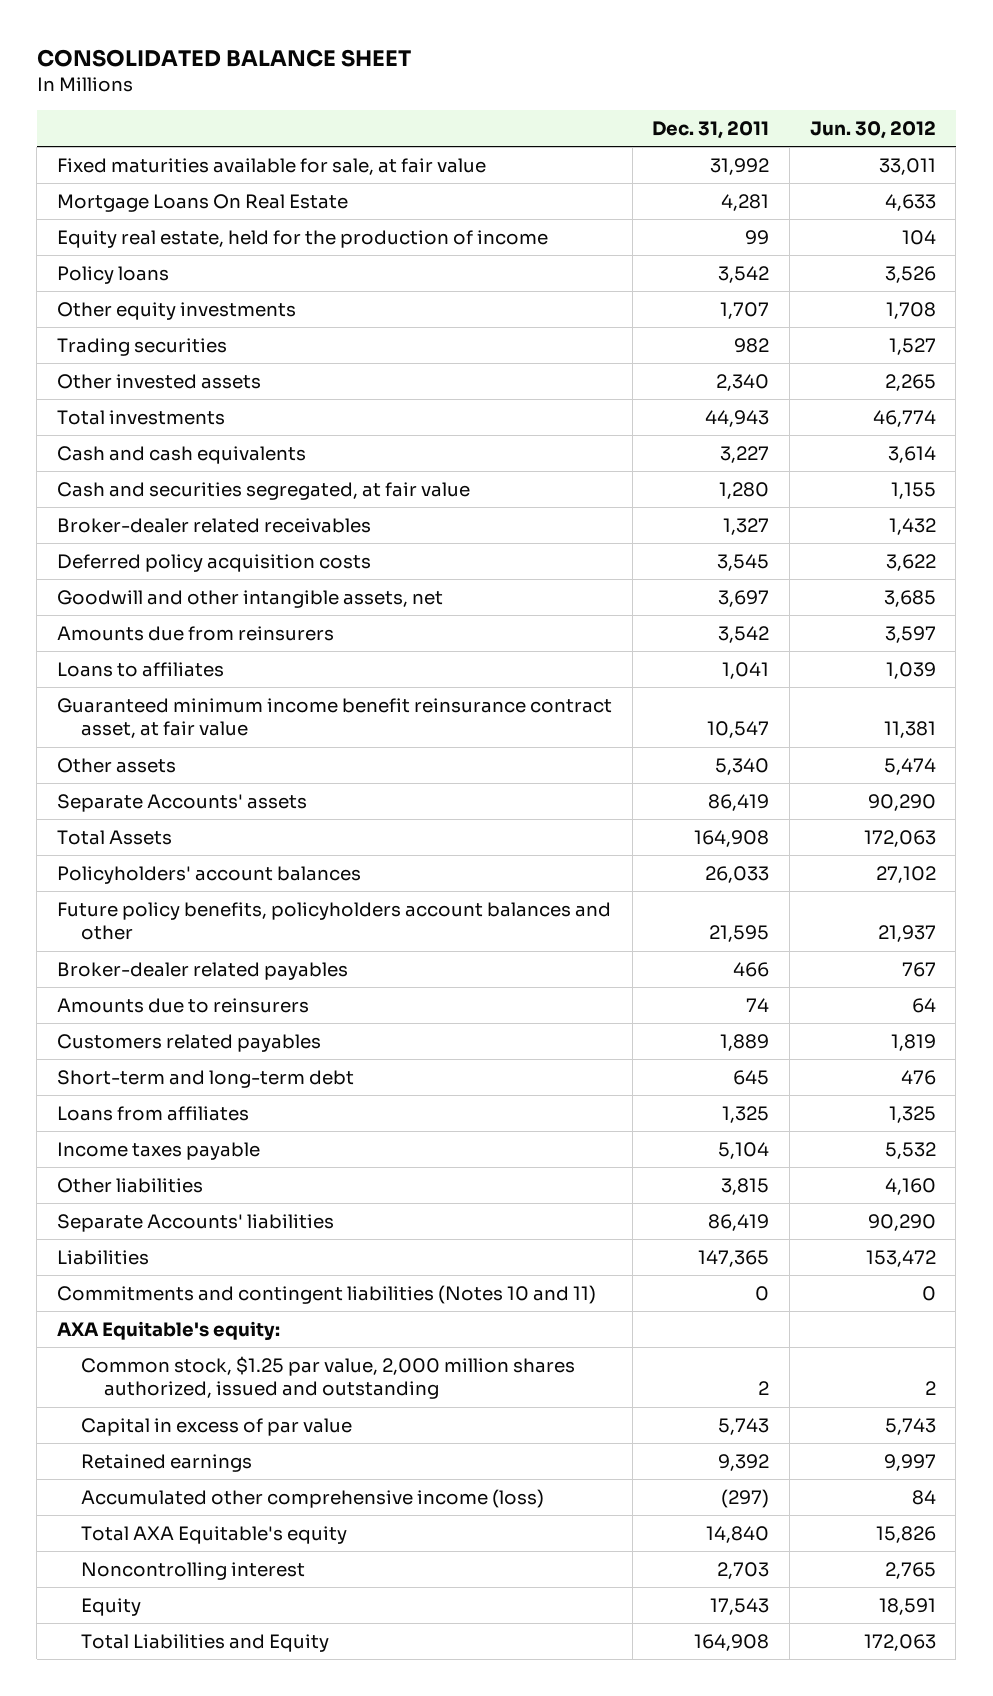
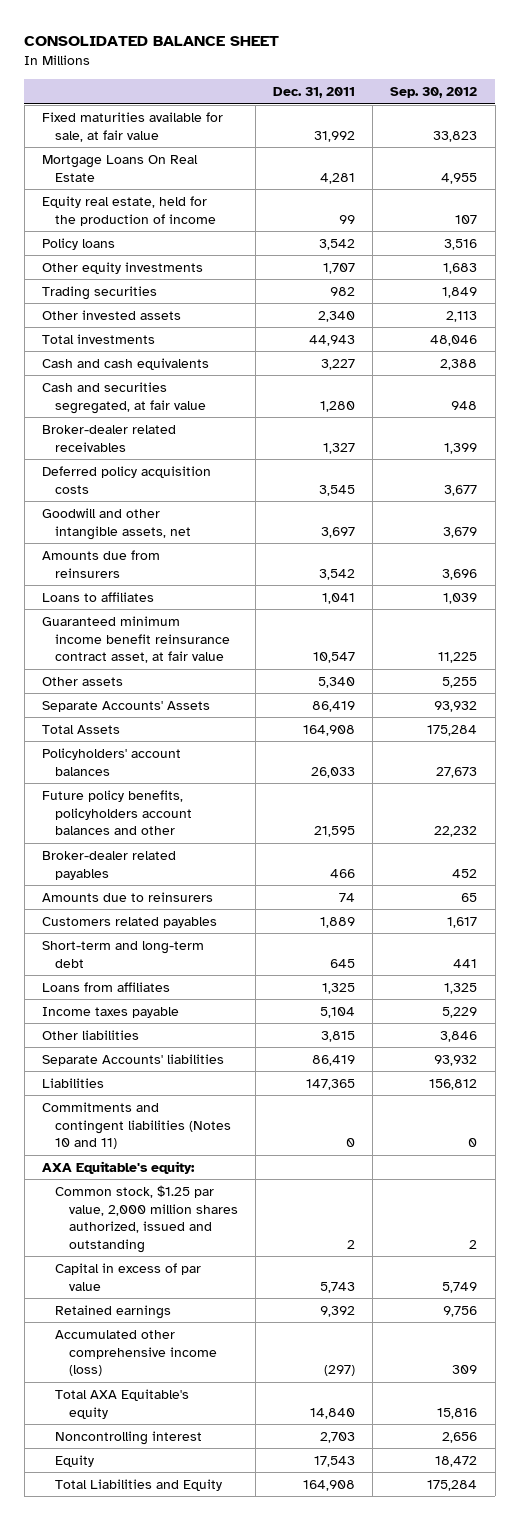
- | Dec. 31, 2011 | Jun. 30, 2012
+ | Dec. 31, 2011 | Sep. 30, 2012
- Separate Accounts' assets | 86,419 | 90,290
+ Separate Accounts' Assets | 86,419 | 93,932

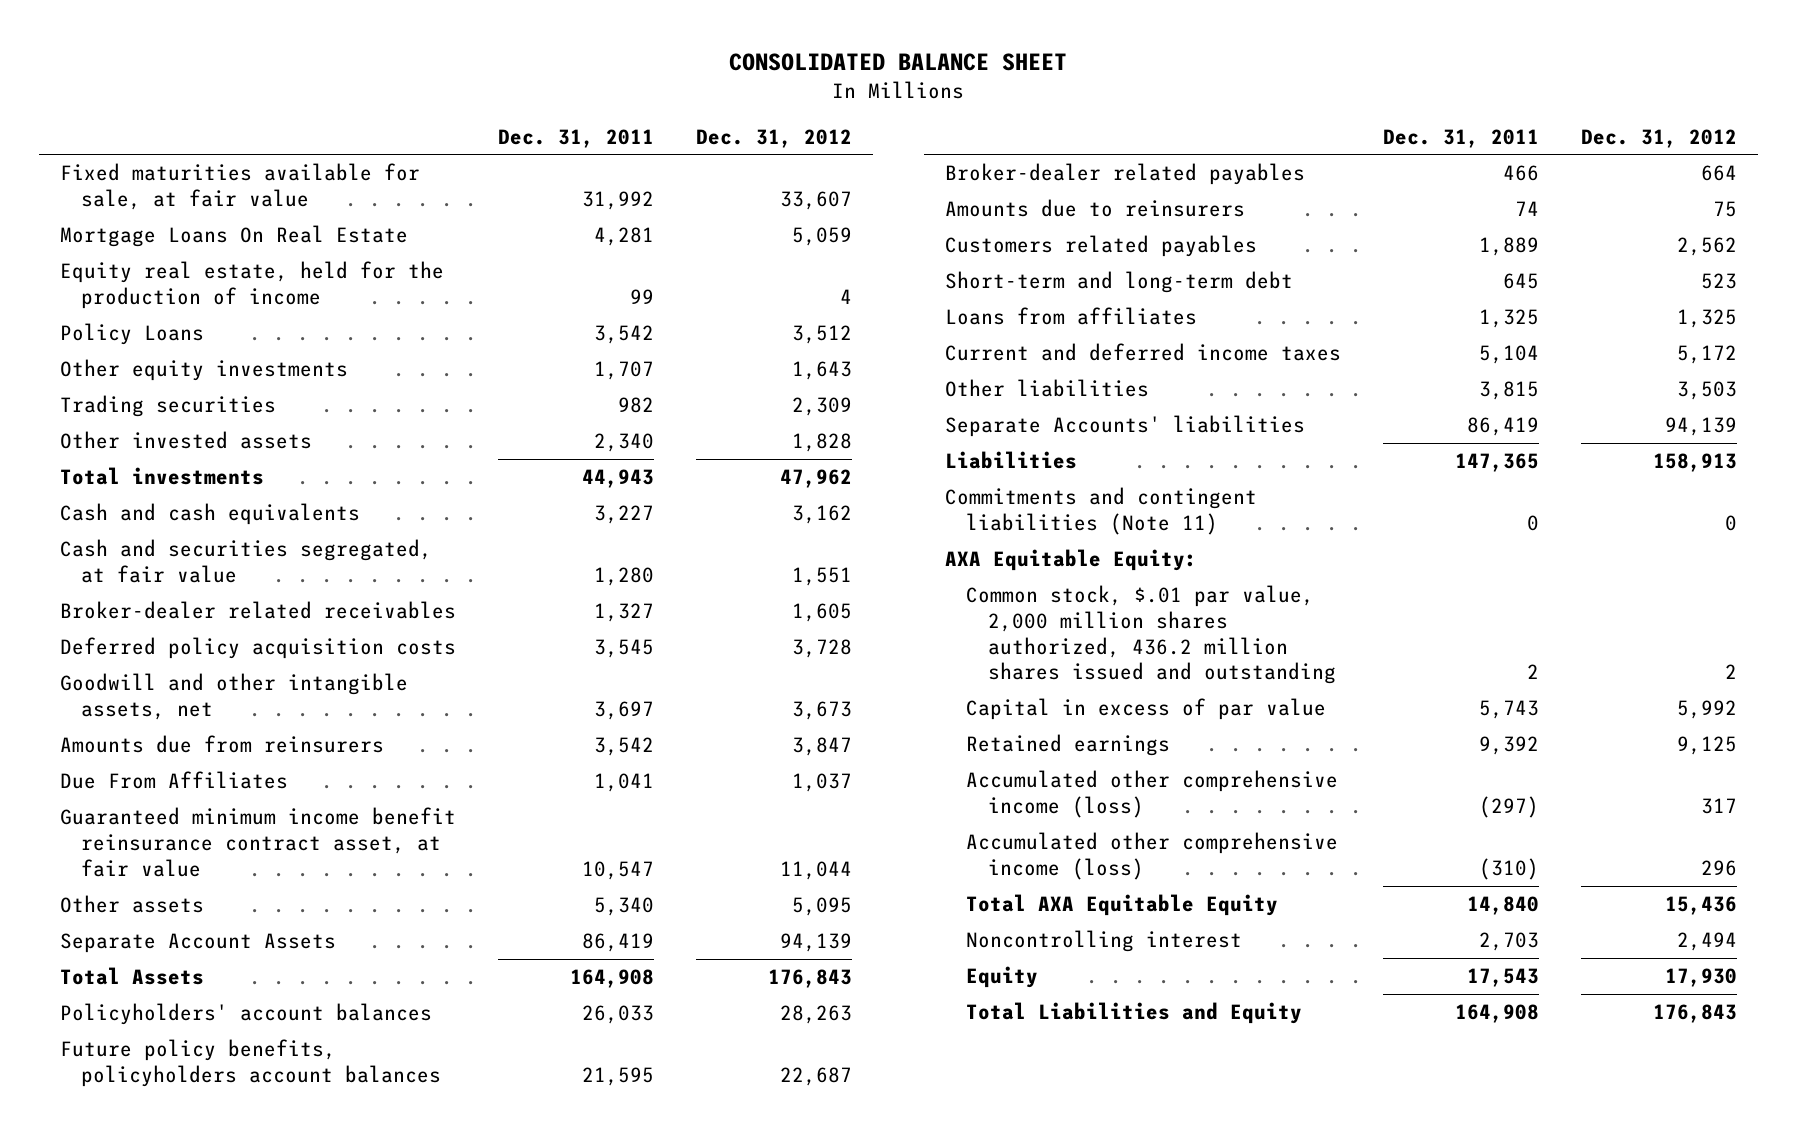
- | Dec. 31, 2011 | Sep. 30, 2012
+ | Dec. 31, 2011 | Dec. 31, 2012
- Policy loans | 3,542 | 3,516
+ Policy Loans | 3,542 | 3,512
- Loans to affiliates | 1,041 | 1,039
+ Due From Affiliates | 1,041 | 1,037
- Separate Accounts' Assets | 86,419 | 93,932
+ Separate Account Assets | 86,419 | 94,139
- Future policy benefits, policyholders account balances and other | 21,595 | 22,232
+ Future policy benefits, policyholders account balances | 21,595 | 22,687
- Income taxes payable | 5,104 | 5,229
+ Current and deferred income taxes | 5,104 | 5,172
- Commitments and contingent liabilities (Notes 10 and 11) | 0 | 0
- AXA Equitable's equity:
- Common stock, $1.25 par value, 2,000 million shares authorized, issued and outstanding | 2 | 2
+ Commitments and contingent liabilities (Note 11) | 0 | 0
+ AXA Equitable Equity:
+ Common stock, $.01 par value, 2,000 million shares authorized, 436.2 million shares issued and outstanding | 2 | 2
- Total AXA Equitable's equity | 14,840 | 15,816
+ Accumulated other comprehensive income (loss) | (310) | 296
+ Total AXA Equitable Equity | 14,840 | 15,436

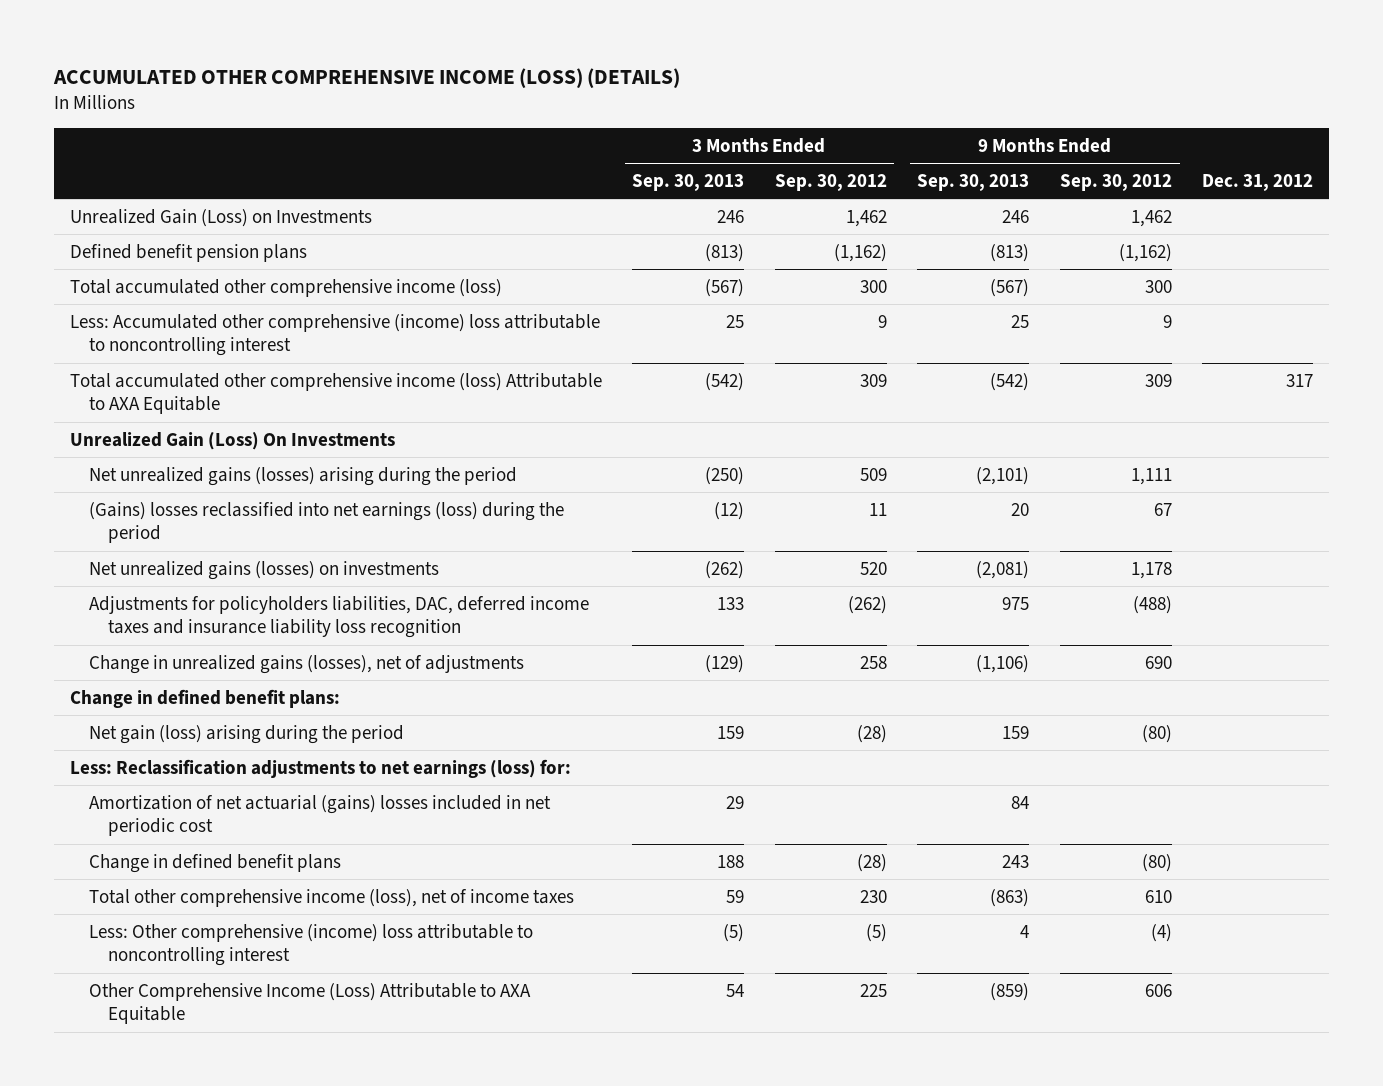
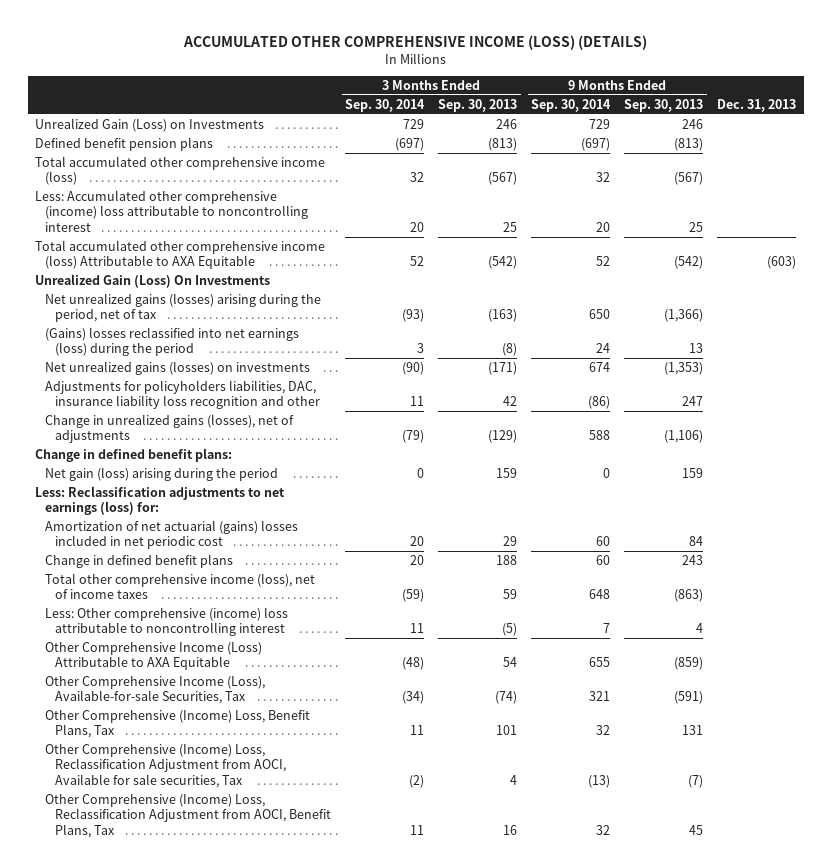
- | 3 Months Ended Sep. 30, 2013 | 3 Months Ended Sep. 30, 2012 | 9 Months Ended Sep. 30, 2013 | 9 Months Ended Sep. 30, 2012 | Dec. 31, 2012
+ | 3 Months Ended Sep. 30, 2014 | 3 Months Ended Sep. 30, 2013 | 9 Months Ended Sep. 30, 2014 | 9 Months Ended Sep. 30, 2013 | Dec. 31, 2013
- Net unrealized gains (losses) arising during the period | (250) | 509 | (2,101) | 1,111 |
- (Gains) losses reclassified into net earnings (loss) during the period | (12) | 11 | 20 | 67 |
- Net unrealized gains (losses) on investments | (262) | 520 | (2,081) | 1,178 |
- Adjustments for policyholders liabilities, DAC, deferred income taxes and insurance liability loss recognition | 133 | (262) | 975 | (488) |
+ Net unrealized gains (losses) arising during the period, net of tax | (93) | (163) | 650 | (1,366) |
+ (Gains) losses reclassified into net earnings (loss) during the period | 3 | (8) | 24 | 13 |
+ Net unrealized gains (losses) on investments | (90) | (171) | 674 | (1,353) |
+ Adjustments for policyholders liabilities, DAC, insurance liability loss recognition and other | 11 | 42 | (86) | 247 |
+ Other Comprehensive Income (Loss), Available-for-sale Securities, Tax | (34) | (74) | 321 | (591) |
+ Other Comprehensive (Income) Loss, Benefit Plans, Tax | 11 | 101 | 32 | 131 |
+ Other Comprehensive (Income) Loss, Reclassification Adjustment from AOCI, Available for sale securities, Tax | (2) | 4 | (13) | (7) |
+ Other Comprehensive (Income) Loss, Reclassification Adjustment from AOCI, Benefit Plans, Tax | 11 | 16 | 32 | 45 |

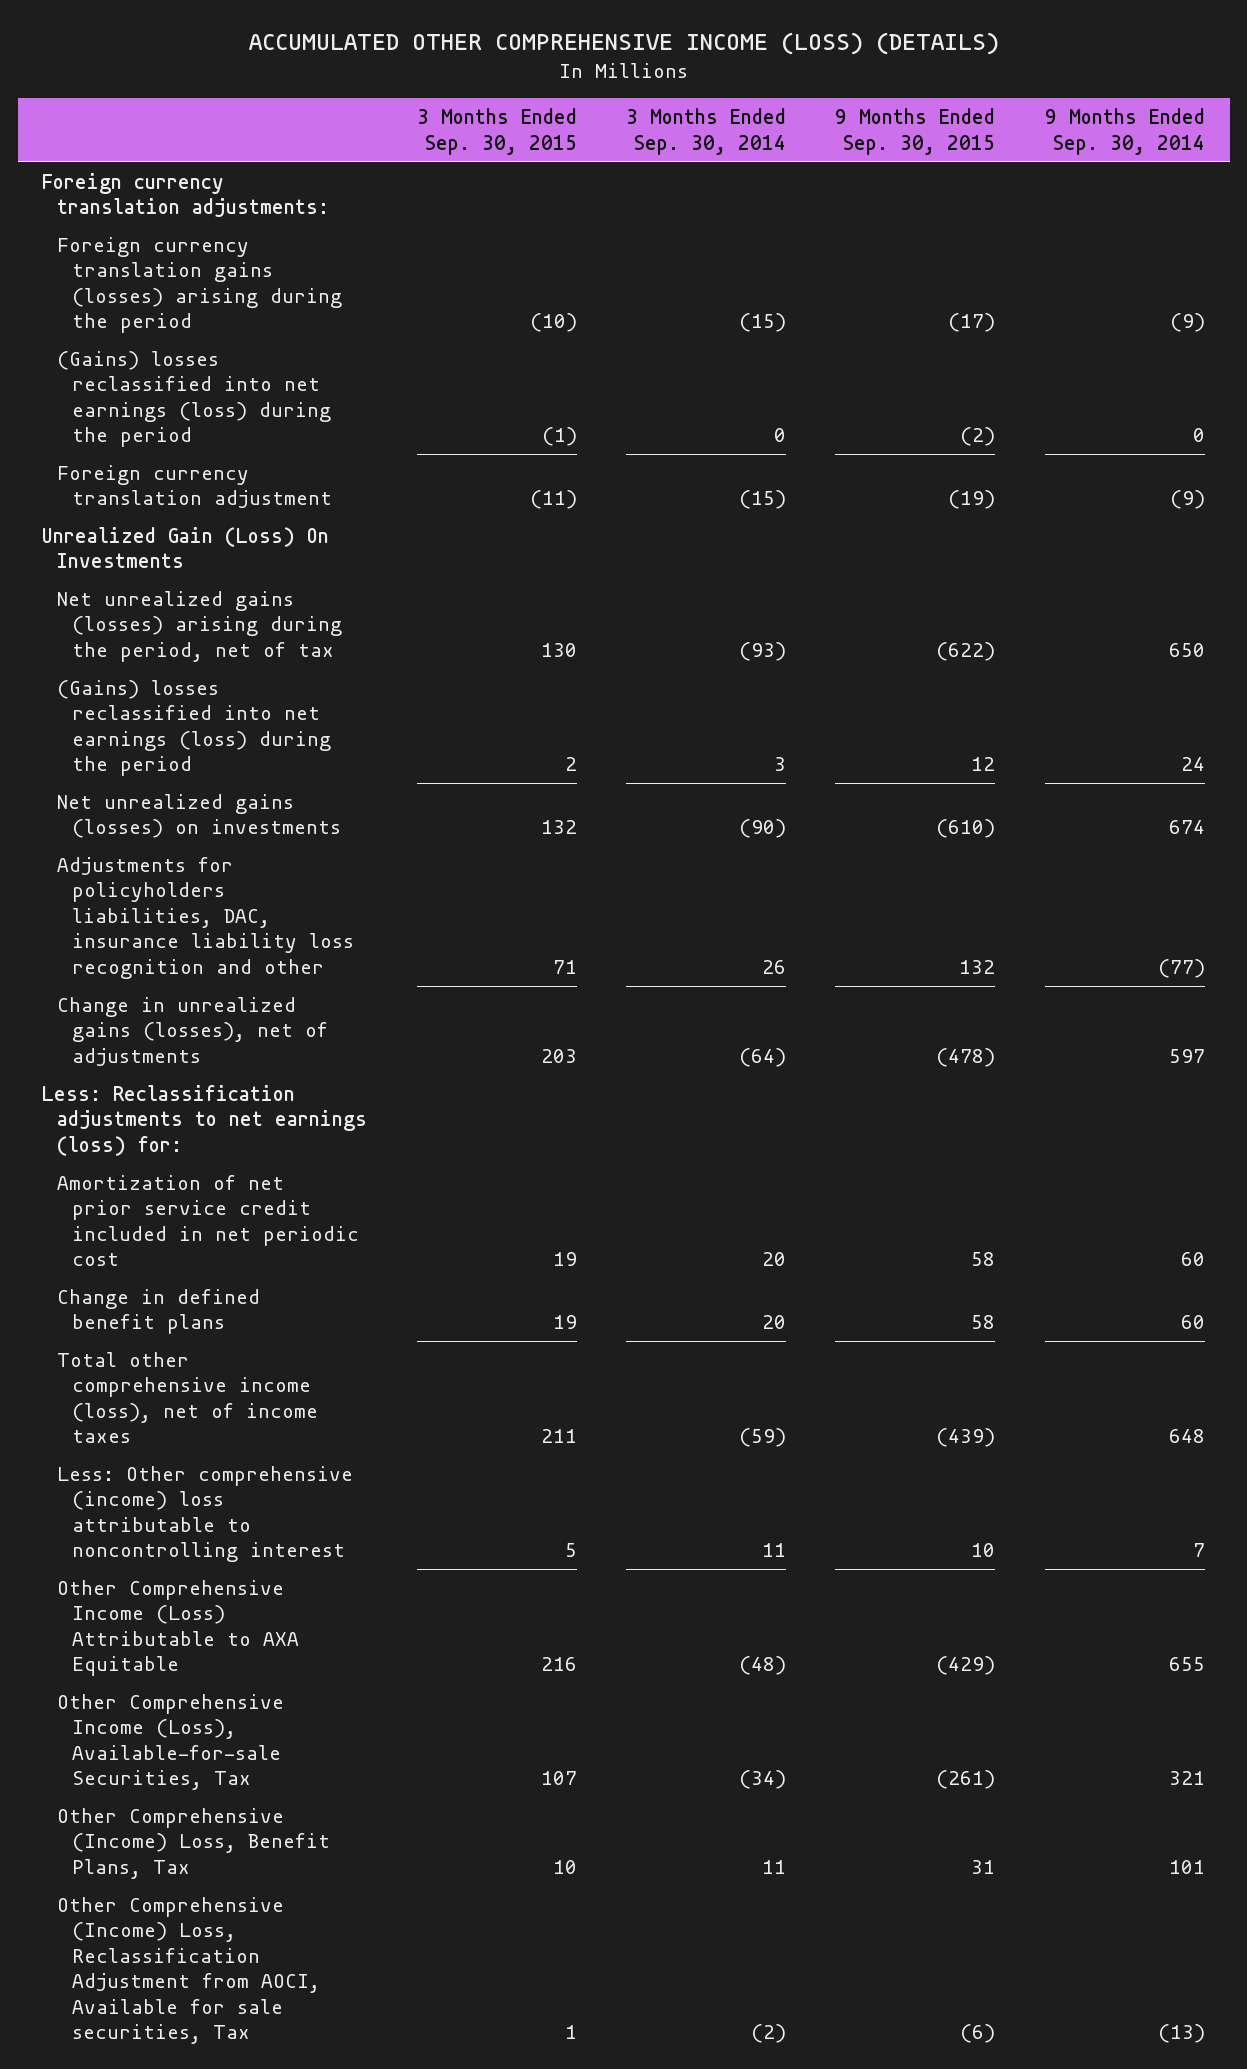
- | 3 Months Ended Sep. 30, 2014 | 3 Months Ended Sep. 30, 2013 | 9 Months Ended Sep. 30, 2014 | 9 Months Ended Sep. 30, 2013 | Dec. 31, 2013
+ | 3 Months Ended Sep. 30, 2015 | 3 Months Ended Sep. 30, 2014 | 9 Months Ended Sep. 30, 2015 | 9 Months Ended Sep. 30, 2014
- Unrealized Gain (Loss) on Investments | 729 | 246 | 729 | 246 |
- Defined benefit pension plans | (697) | (813) | (697) | (813) |
- Total accumulated other comprehensive income (loss) | 32 | (567) | 32 | (567) |
- Less: Accumulated other comprehensive (income) loss attributable to noncontrolling interest | 20 | 25 | 20 | 25 |
- Total accumulated other comprehensive income (loss) Attributable to AXA Equitable | 52 | (542) | 52 | (542) | (603)
+ Foreign currency translation adjustments:
+ Foreign currency translation gains (losses) arising during the period | (10) | (15) | (17) | (9)
+ (Gains) losses reclassified into net earnings (loss) during the period | (1) | 0 | (2) | 0
+ Foreign currency translation adjustment | (11) | (15) | (19) | (9)
- Adjustments for policyholders liabilities, DAC, insurance liability loss recognition and other | 11 | 42 | (86) | 247 |
- Change in unrealized gains (losses), net of adjustments | (79) | (129) | 588 | (1,106) |
- Change in defined benefit plans:
- Net gain (loss) arising during the period | 0 | 159 | 0 | 159 |
+ Adjustments for policyholders liabilities, DAC, insurance liability loss recognition and other | 71 | 26 | 132 | (77)
+ Change in unrealized gains (losses), net of adjustments | 203 | (64) | (478) | 597
- Amortization of net actuarial (gains) losses included in net periodic cost | 20 | 29 | 60 | 84 |
+ Amortization of net prior service credit included in net periodic cost | 19 | 20 | 58 | 60
- Other Comprehensive (Income) Loss, Benefit Plans, Tax | 11 | 101 | 32 | 131 |
+ Other Comprehensive (Income) Loss, Benefit Plans, Tax | 10 | 11 | 31 | 101
- Other Comprehensive (Income) Loss, Reclassification Adjustment from AOCI, Benefit Plans, Tax | 11 | 16 | 32 | 45 |

